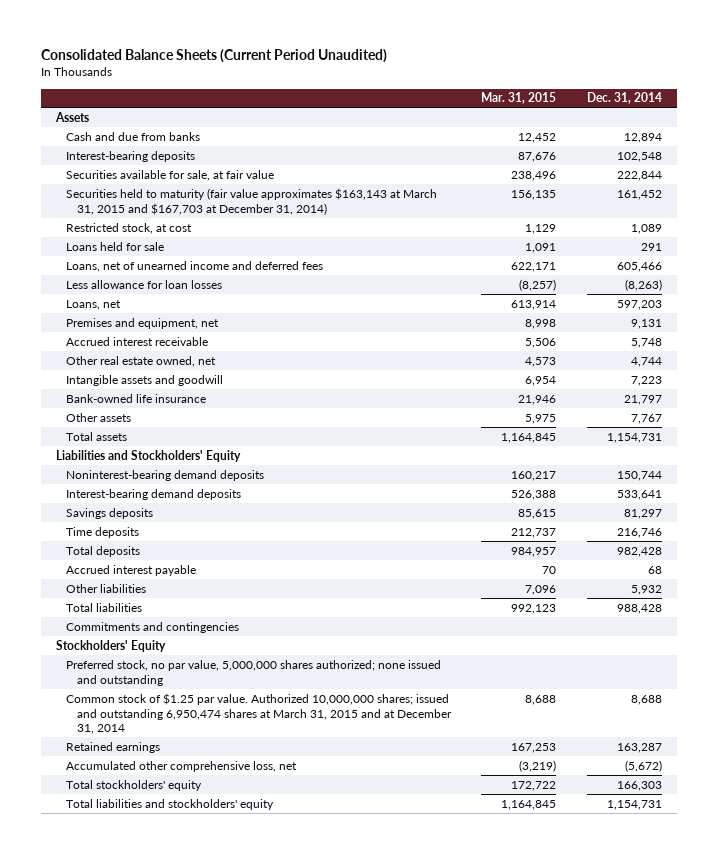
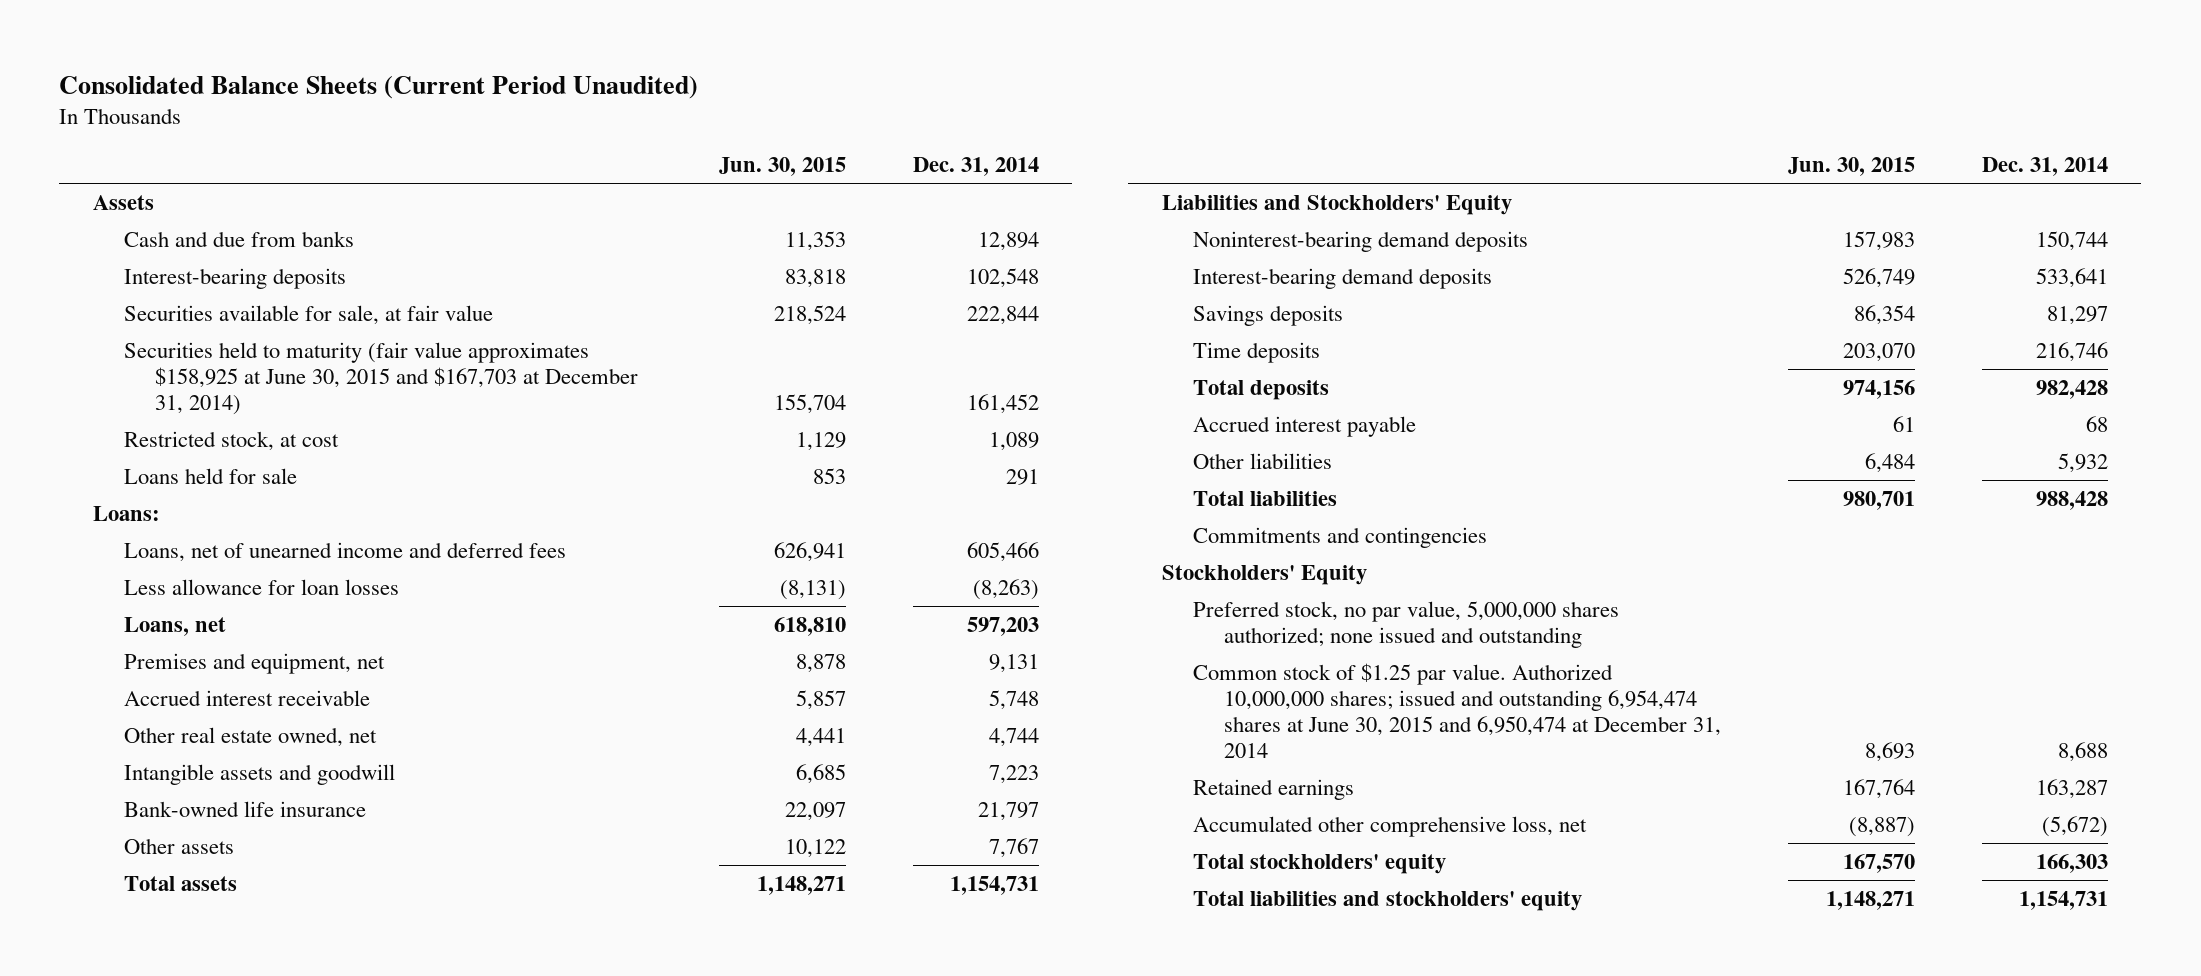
- | Mar. 31, 2015 | Dec. 31, 2014
+ | Jun. 30, 2015 | Dec. 31, 2014
- Securities held to maturity (fair value approximates $163,143 at March 31, 2015 and $167,703 at December 31, 2014) | 156,135 | 161,452
+ Securities held to maturity (fair value approximates $158,925 at June 30, 2015 and $167,703 at December 31, 2014) | 155,704 | 161,452
+ Loans:
- Common stock of $1.25 par value. Authorized 10,000,000 shares; issued and outstanding 6,950,474 shares at March 31, 2015 and at December 31, 2014 | 8,688 | 8,688
+ Common stock of $1.25 par value. Authorized 10,000,000 shares; issued and outstanding 6,954,474 shares at June 30, 2015 and 6,950,474 at December 31, 2014 | 8,693 | 8,688

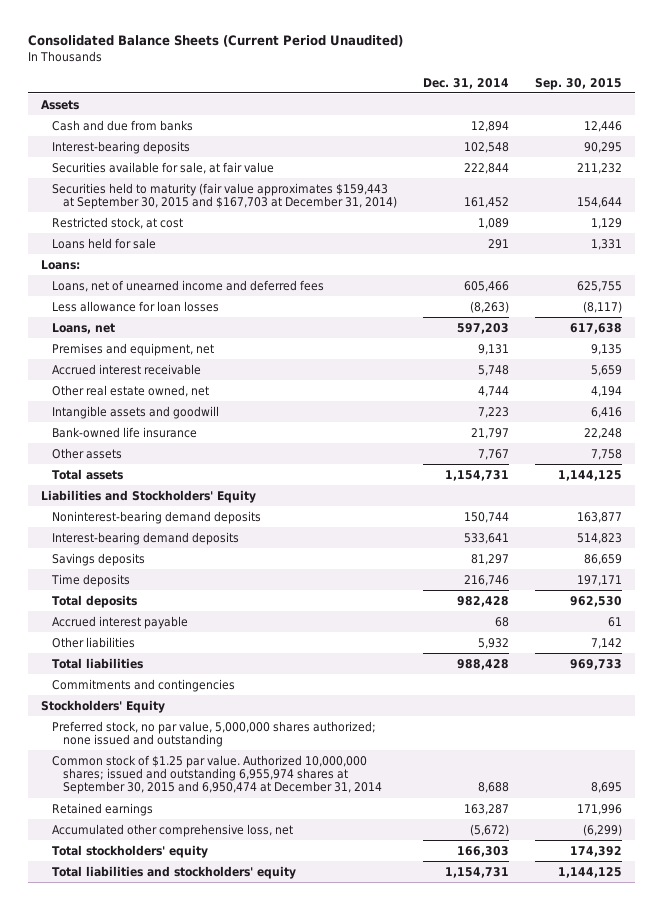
- | Jun. 30, 2015 | Dec. 31, 2014
+ | Dec. 31, 2014 | Sep. 30, 2015
- Securities held to maturity (fair value approximates $158,925 at June 30, 2015 and $167,703 at December 31, 2014) | 155,704 | 161,452
+ Securities held to maturity (fair value approximates $159,443 at September 30, 2015 and $167,703 at December 31, 2014) | 161,452 | 154,644
- Common stock of $1.25 par value. Authorized 10,000,000 shares; issued and outstanding 6,954,474 shares at June 30, 2015 and 6,950,474 at December 31, 2014 | 8,693 | 8,688
+ Common stock of $1.25 par value. Authorized 10,000,000 shares; issued and outstanding 6,955,974 shares at September 30, 2015 and 6,950,474 at December 31, 2014 | 8,688 | 8,695

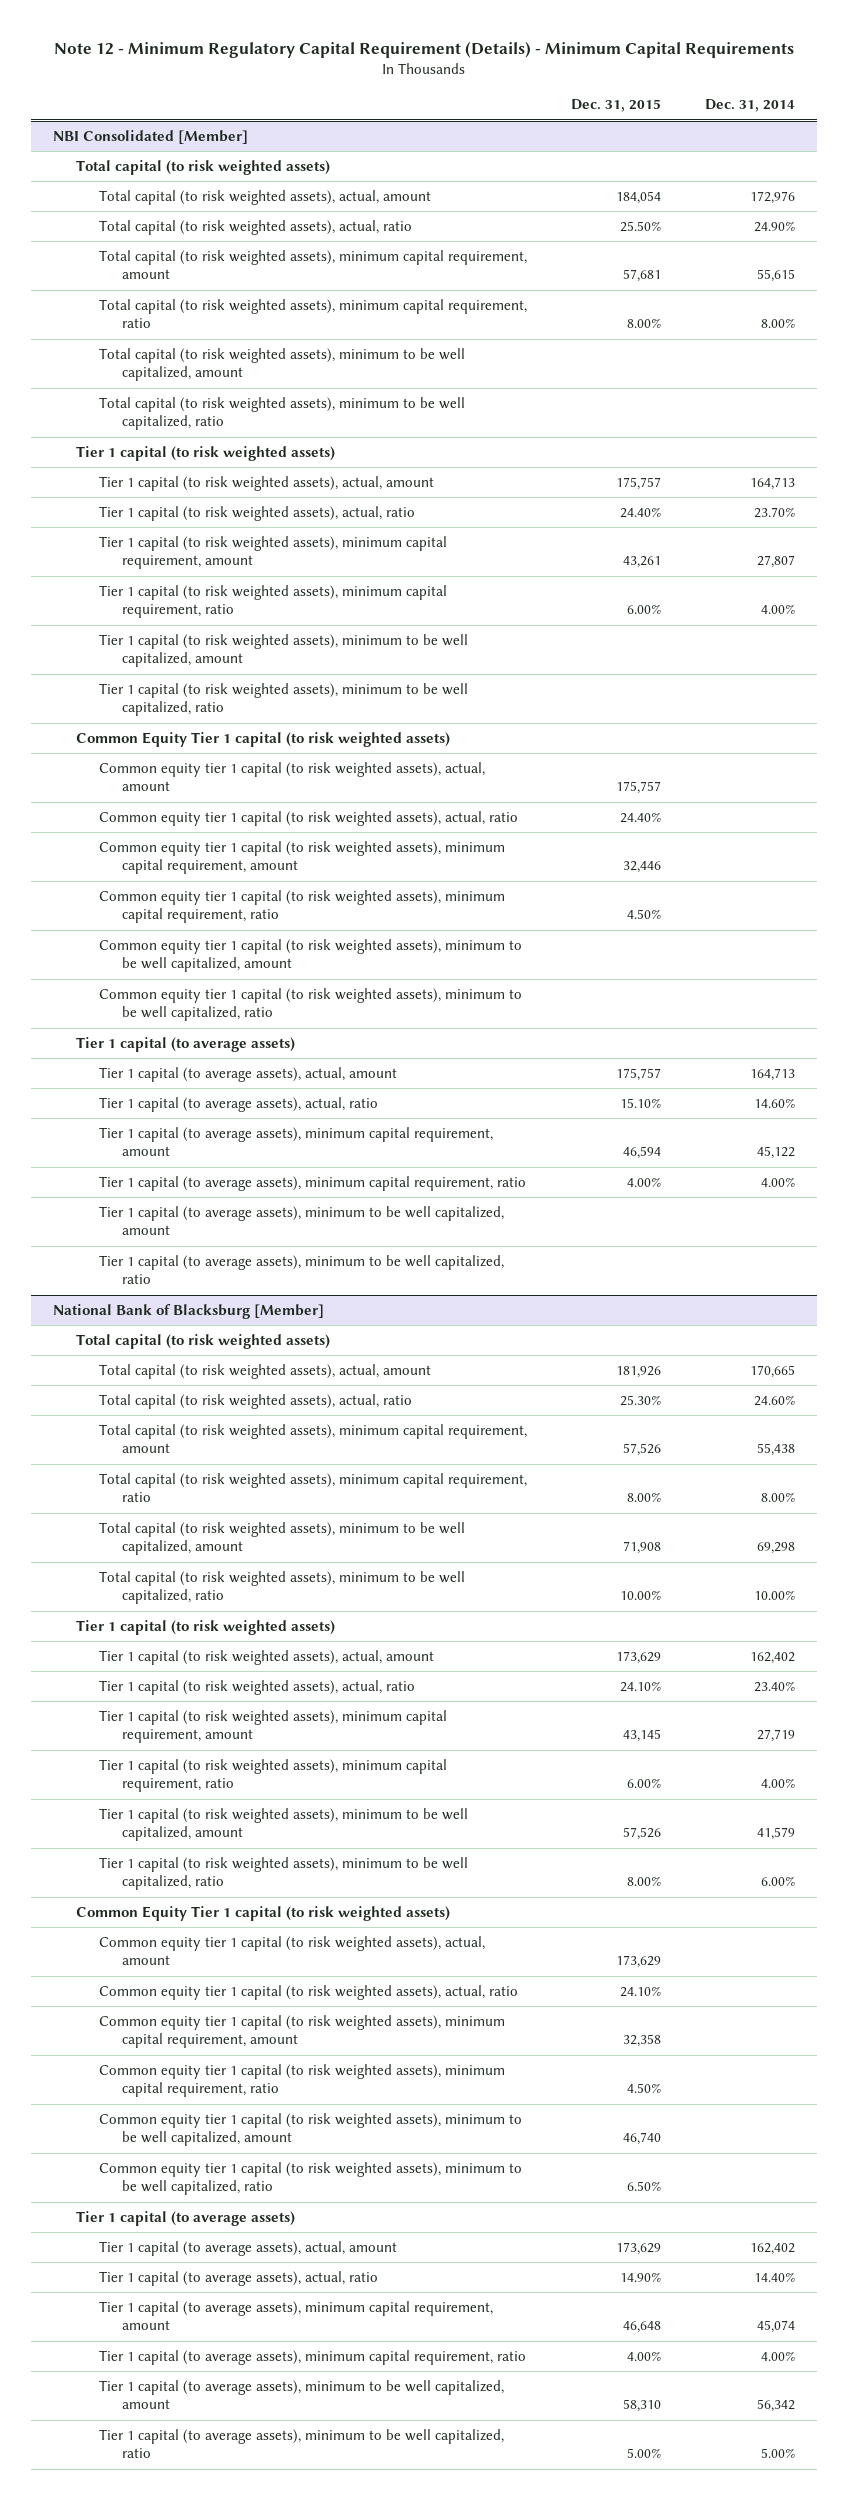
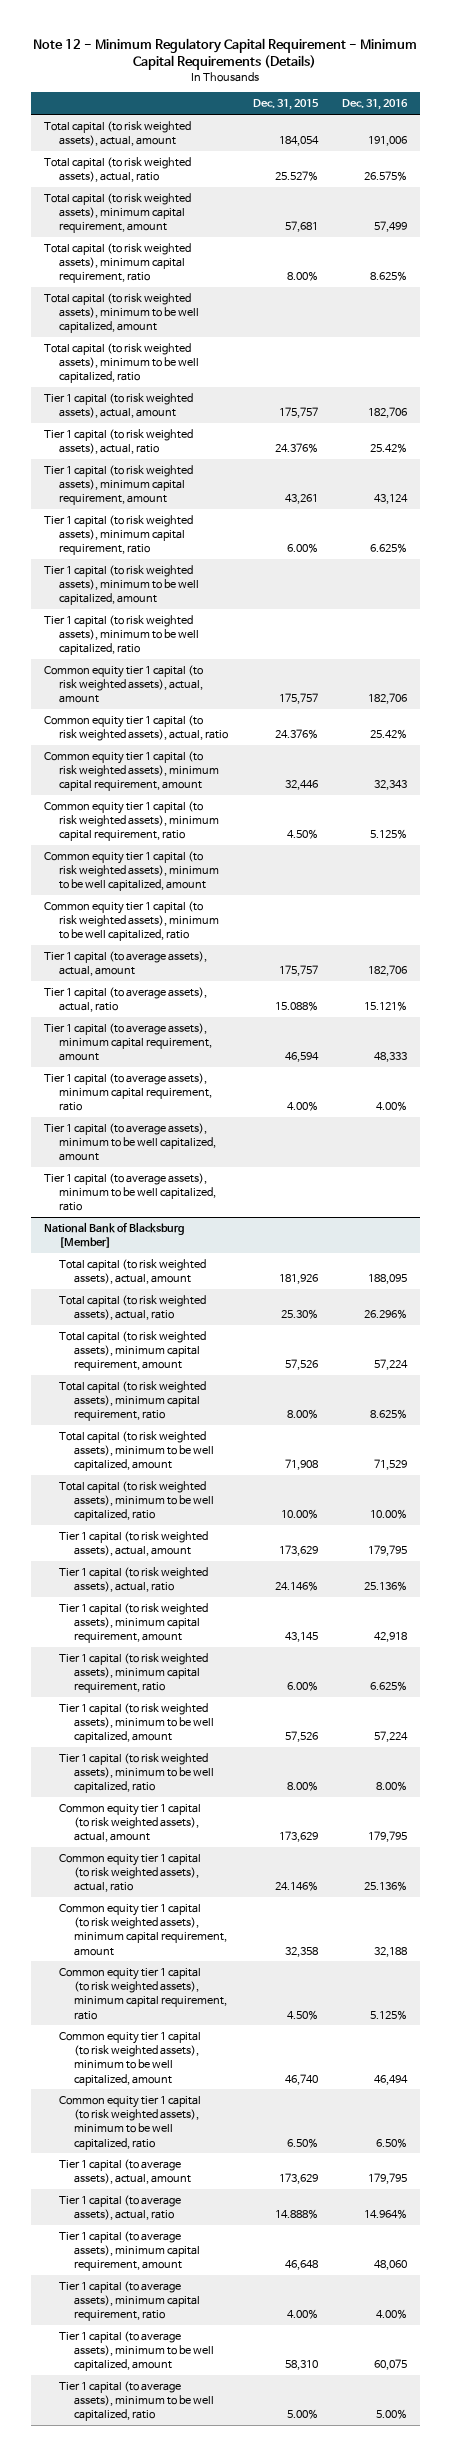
- Note 12 - Minimum Regulatory Capital Requirement (Details) - Minimum Capital Requirements
+ Note 12 - Minimum Regulatory Capital Requirement - Minimum Capital Requirements (Details)
- | Dec. 31, 2015 | Dec. 31, 2014
+ | Dec. 31, 2015 | Dec. 31, 2016
- NBI Consolidated [Member]
- Total capital (to risk weighted assets)
- Total capital (to risk weighted assets), actual, ratio | 25.50% | 24.90%
+ Total capital (to risk weighted assets), actual, ratio | 25.527% | 26.575%
- Tier 1 capital (to risk weighted assets)
- Tier 1 capital (to risk weighted assets), actual, ratio | 24.40% | 23.70%
+ Tier 1 capital (to risk weighted assets), actual, ratio | 24.376% | 25.42%
- Common Equity Tier 1 capital (to risk weighted assets)
- Common equity tier 1 capital (to risk weighted assets), actual, ratio | 24.40% |
+ Common equity tier 1 capital (to risk weighted assets), actual, ratio | 24.376% | 25.42%
- Tier 1 capital (to average assets)
- Tier 1 capital (to average assets), actual, ratio | 15.10% | 14.60%
+ Tier 1 capital (to average assets), actual, ratio | 15.088% | 15.121%
@ National Bank of Blacksburg [Member]
- Total capital (to risk weighted assets)
- Tier 1 capital (to risk weighted assets)
- Tier 1 capital (to risk weighted assets), actual, ratio | 24.10% | 23.40%
+ Tier 1 capital (to risk weighted assets), actual, ratio | 24.146% | 25.136%
- Common Equity Tier 1 capital (to risk weighted assets)
- Common equity tier 1 capital (to risk weighted assets), actual, ratio | 24.10% |
+ Common equity tier 1 capital (to risk weighted assets), actual, ratio | 24.146% | 25.136%
- Tier 1 capital (to average assets)
- Tier 1 capital (to average assets), actual, ratio | 14.90% | 14.40%
+ Tier 1 capital (to average assets), actual, ratio | 14.888% | 14.964%

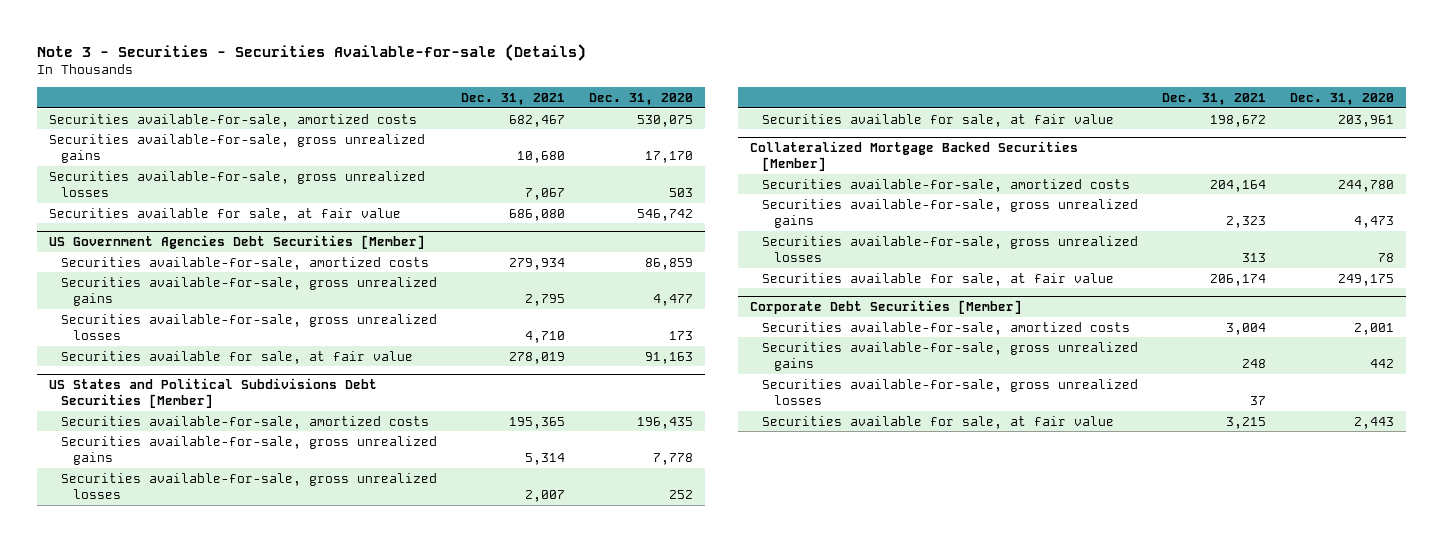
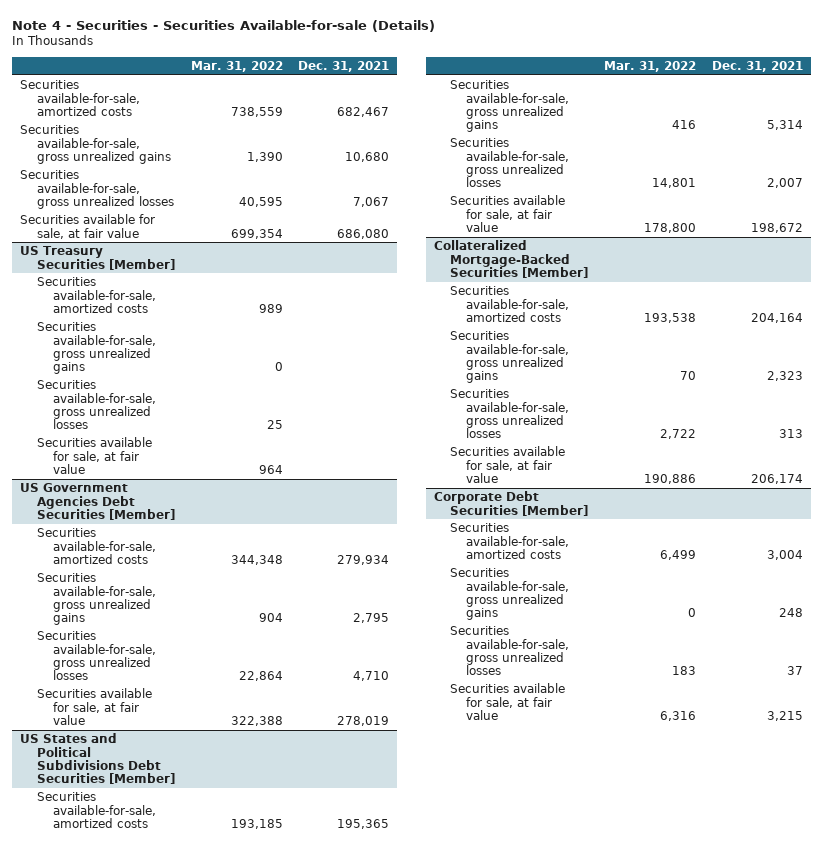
- Note 3 - Securities - Securities Available-for-sale (Details)
+ Note 4 - Securities - Securities Available-for-sale (Details)
- | Dec. 31, 2021 | Dec. 31, 2020
+ | Mar. 31, 2022 | Dec. 31, 2021
+ US Treasury Securities [Member]
+ Securities available-for-sale, amortized costs | 989 |
+ Securities available-for-sale, gross unrealized gains | 0 |
+ Securities available-for-sale, gross unrealized losses | 25 |
+ Securities available for sale, at fair value | 964 |
- Collateralized Mortgage Backed Securities [Member]
+ Collateralized Mortgage-Backed Securities [Member]

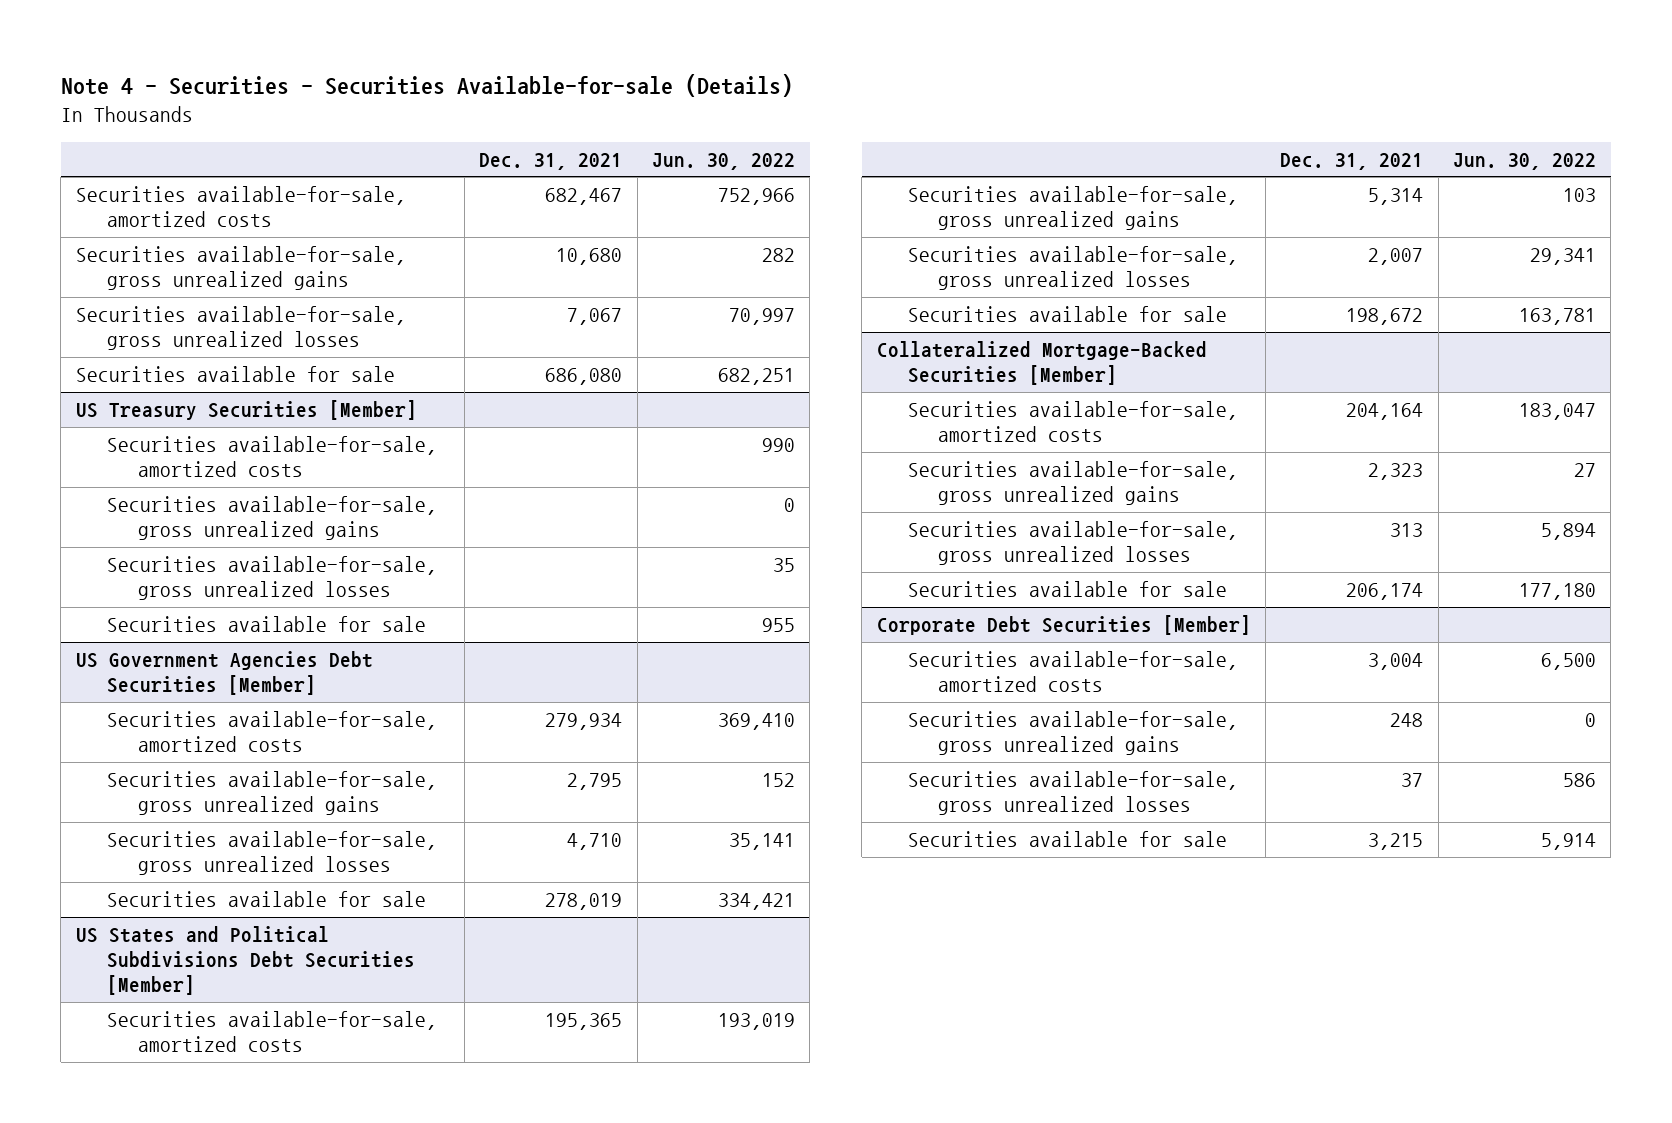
- | Mar. 31, 2022 | Dec. 31, 2021
+ | Dec. 31, 2021 | Jun. 30, 2022
- Securities available for sale, at fair value | 699,354 | 686,080
+ Securities available for sale | 686,080 | 682,251
@ US Treasury Securities [Member]
- Securities available for sale, at fair value | 964 |
+ Securities available for sale | | 955
@ US Government Agencies Debt Securities [Member]
- Securities available for sale, at fair value | 322,388 | 278,019
+ Securities available for sale | 278,019 | 334,421
@ US States and Political Subdivisions Debt Securities [Member]
- Securities available for sale, at fair value | 178,800 | 198,672
+ Securities available for sale | 198,672 | 163,781
@ Collateralized Mortgage-Backed Securities [Member]
- Securities available for sale, at fair value | 190,886 | 206,174
+ Securities available for sale | 206,174 | 177,180
@ Corporate Debt Securities [Member]
- Securities available for sale, at fair value | 6,316 | 3,215
+ Securities available for sale | 3,215 | 5,914

